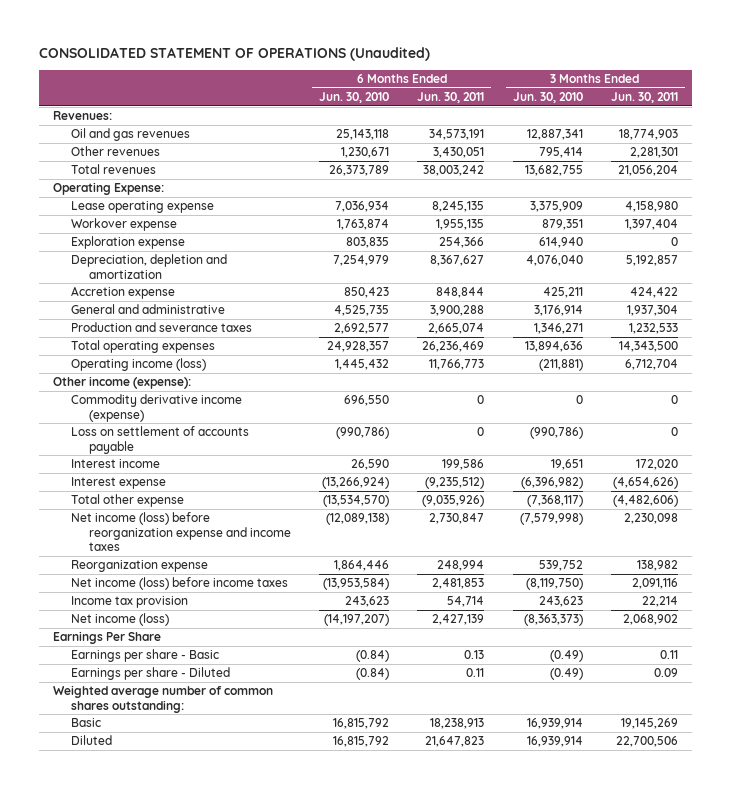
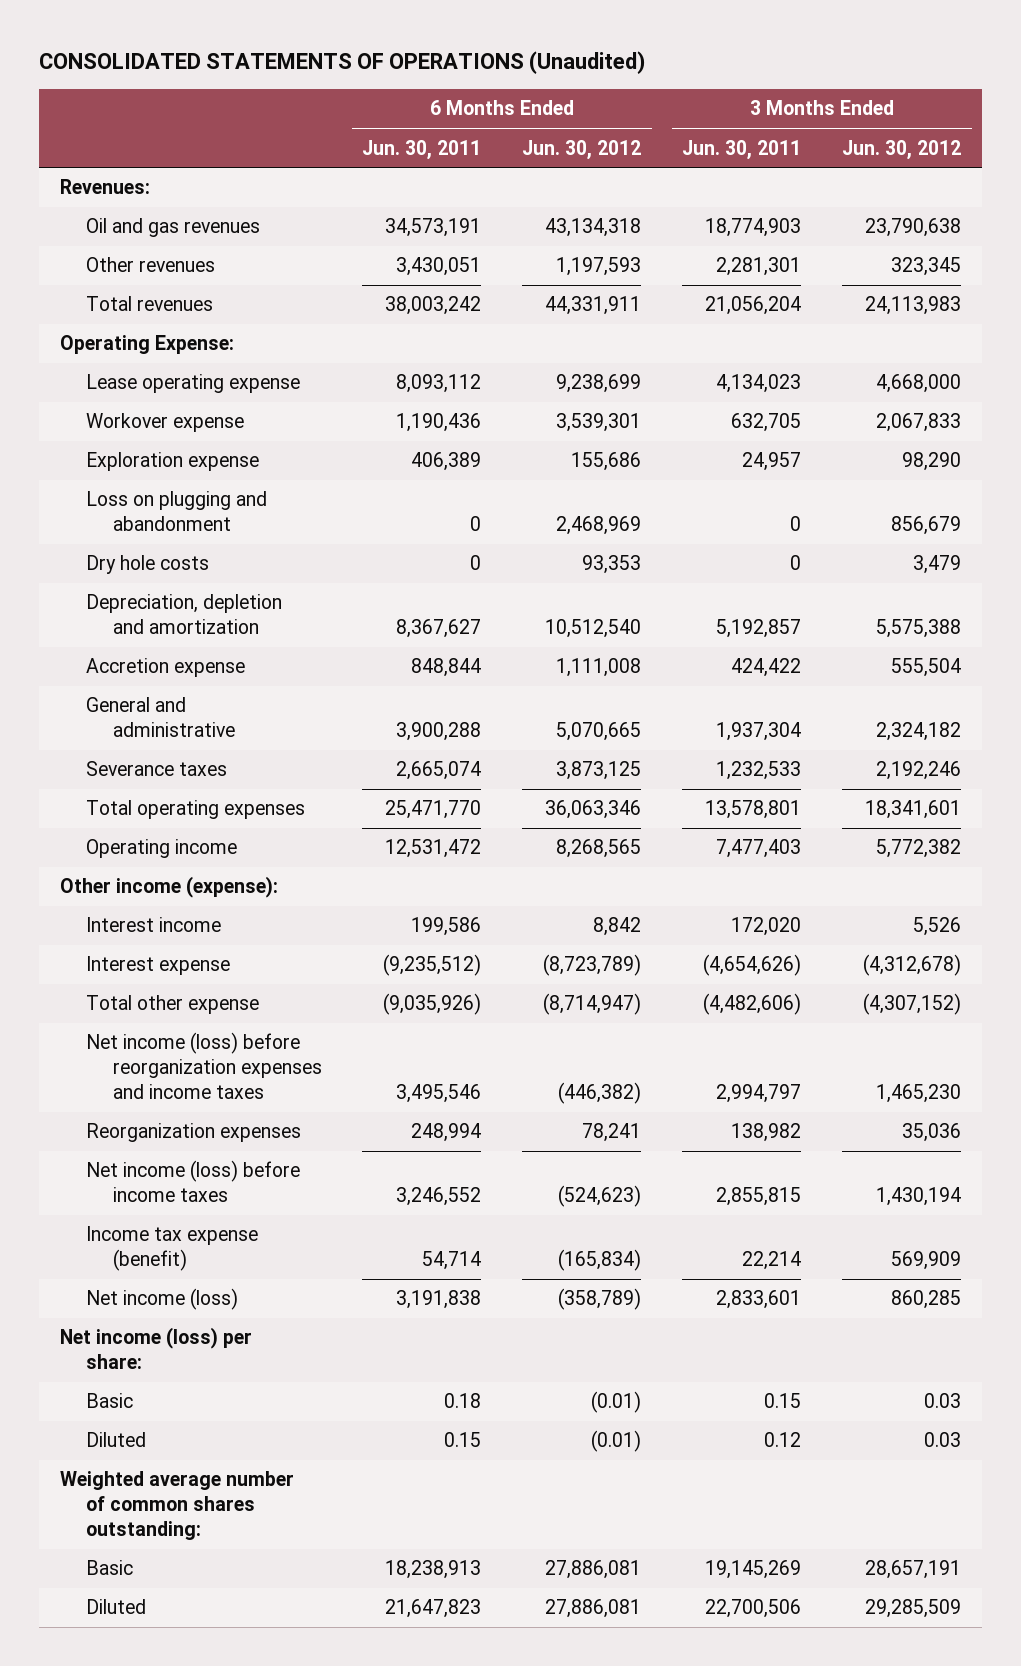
- CONSOLIDATED STATEMENT OF OPERATIONS (Unaudited)
+ CONSOLIDATED STATEMENTS OF OPERATIONS (Unaudited)
- | 6 Months Ended Jun. 30, 2010 | 6 Months Ended Jun. 30, 2011 | 3 Months Ended Jun. 30, 2010 | 3 Months Ended Jun. 30, 2011
+ | 6 Months Ended Jun. 30, 2011 | 6 Months Ended Jun. 30, 2012 | 3 Months Ended Jun. 30, 2011 | 3 Months Ended Jun. 30, 2012
- Lease operating expense | 7,036,934 | 8,245,135 | 3,375,909 | 4,158,980
- Workover expense | 1,763,874 | 1,955,135 | 879,351 | 1,397,404
- Exploration expense | 803,835 | 254,366 | 614,940 | 0
+ Lease operating expense | 8,093,112 | 9,238,699 | 4,134,023 | 4,668,000
+ Workover expense | 1,190,436 | 3,539,301 | 632,705 | 2,067,833
+ Exploration expense | 406,389 | 155,686 | 24,957 | 98,290
+ Loss on plugging and abandonment | 0 | 2,468,969 | 0 | 856,679
+ Dry hole costs | 0 | 93,353 | 0 | 3,479
- Production and severance taxes | 2,692,577 | 2,665,074 | 1,346,271 | 1,232,533
- Total operating expenses | 24,928,357 | 26,236,469 | 13,894,636 | 14,343,500
- Operating income (loss) | 1,445,432 | 11,766,773 | (211,881) | 6,712,704
+ Severance taxes | 2,665,074 | 3,873,125 | 1,232,533 | 2,192,246
+ Total operating expenses | 25,471,770 | 36,063,346 | 13,578,801 | 18,341,601
+ Operating income | 12,531,472 | 8,268,565 | 7,477,403 | 5,772,382
- Commodity derivative income (expense) | 696,550 | 0 | 0 | 0
- Loss on settlement of accounts payable | (990,786) | 0 | (990,786) | 0
- Net income (loss) before reorganization expense and income taxes | (12,089,138) | 2,730,847 | (7,579,998) | 2,230,098
- Reorganization expense | 1,864,446 | 248,994 | 539,752 | 138,982
- Net income (loss) before income taxes | (13,953,584) | 2,481,853 | (8,119,750) | 2,091,116
- Income tax provision | 243,623 | 54,714 | 243,623 | 22,214
- Net income (loss) | (14,197,207) | 2,427,139 | (8,363,373) | 2,068,902
- Earnings Per Share
- Earnings per share - Basic | (0.84) | 0.13 | (0.49) | 0.11
- Earnings per share - Diluted | (0.84) | 0.11 | (0.49) | 0.09
+ Net income (loss) before reorganization expenses and income taxes | 3,495,546 | (446,382) | 2,994,797 | 1,465,230
+ Reorganization expenses | 248,994 | 78,241 | 138,982 | 35,036
+ Net income (loss) before income taxes | 3,246,552 | (524,623) | 2,855,815 | 1,430,194
+ Income tax expense (benefit) | 54,714 | (165,834) | 22,214 | 569,909
+ Net income (loss) | 3,191,838 | (358,789) | 2,833,601 | 860,285
+ Net income (loss) per share:
+ Basic | 0.18 | (0.01) | 0.15 | 0.03
+ Diluted | 0.15 | (0.01) | 0.12 | 0.03

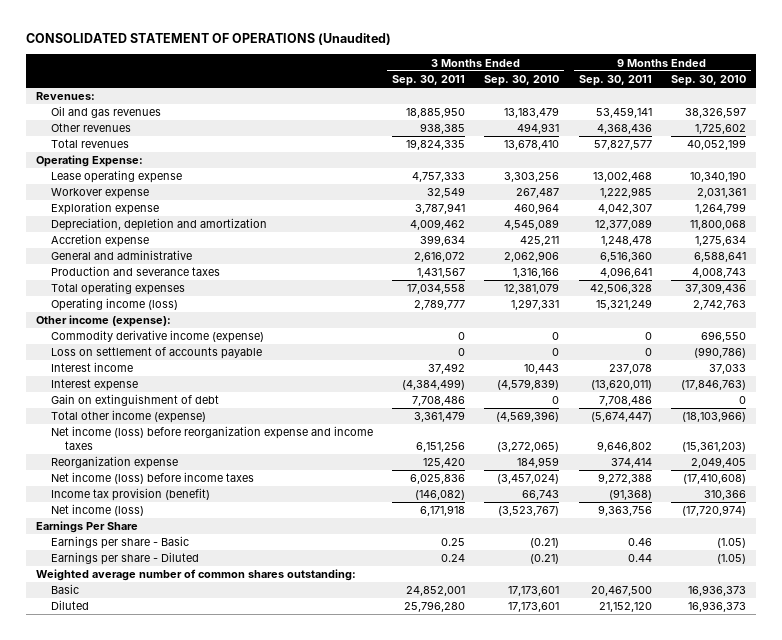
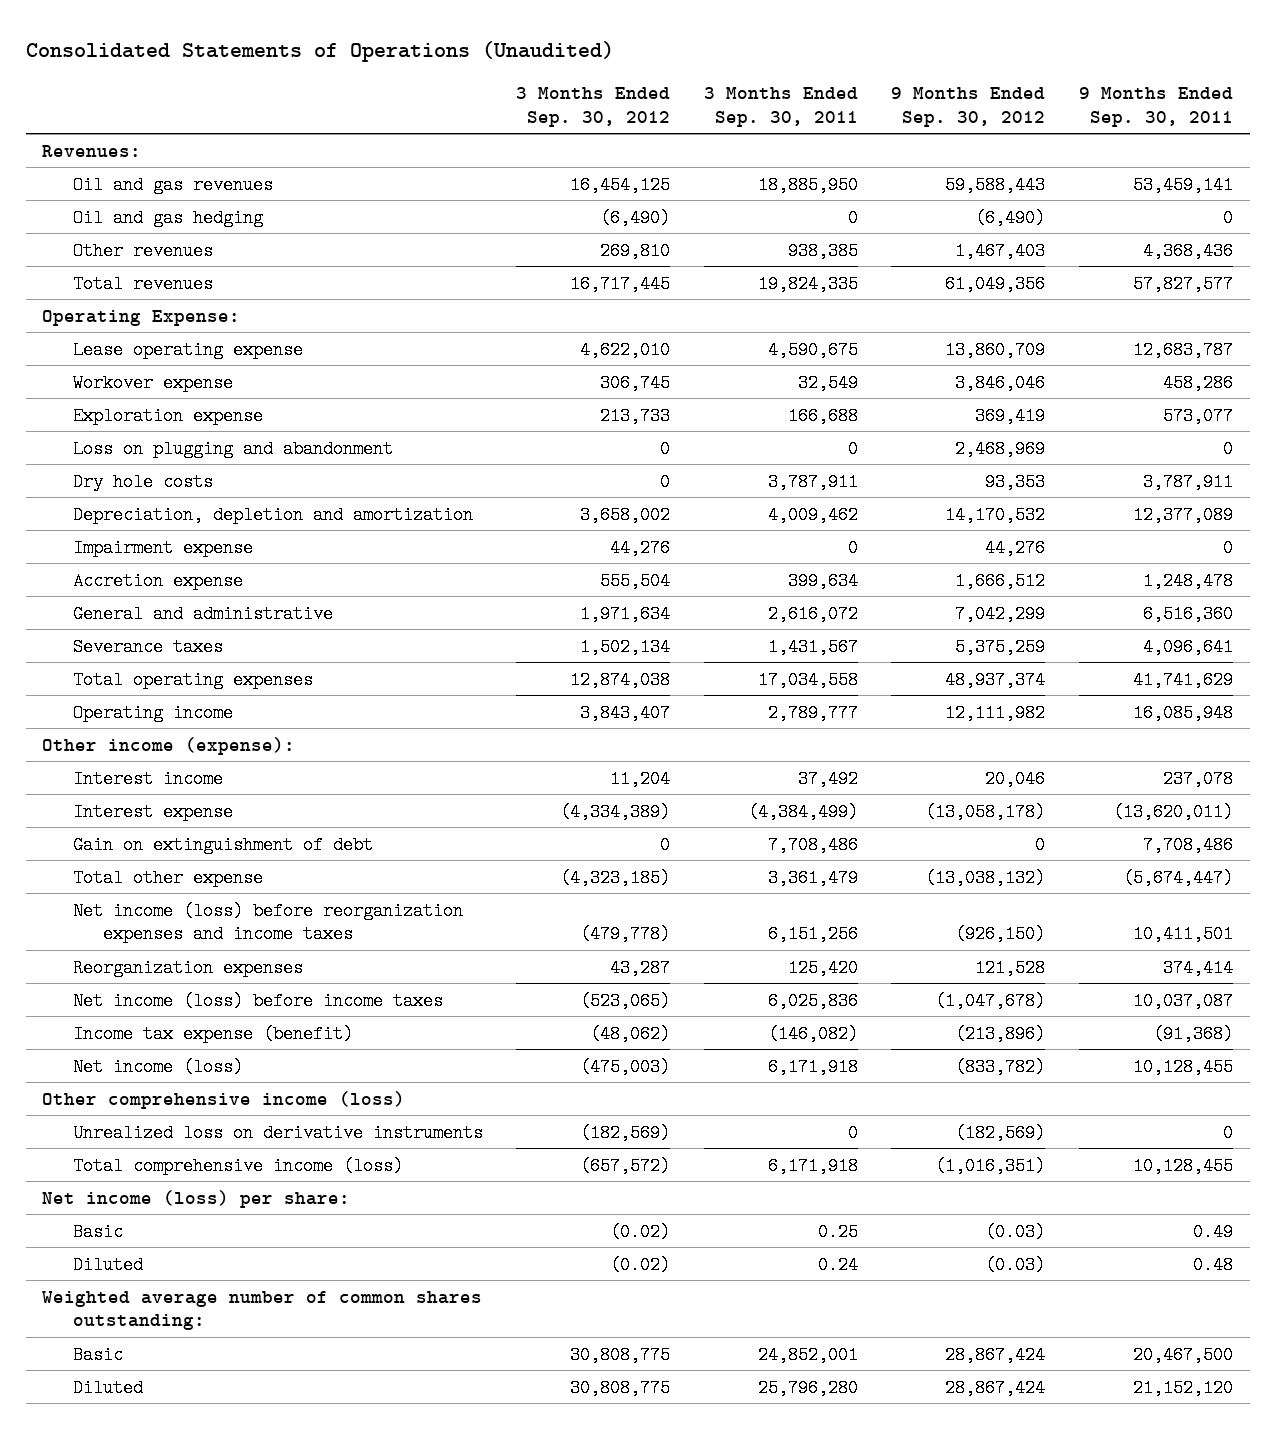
- CONSOLIDATED STATEMENT OF OPERATIONS (Unaudited)
+ Consolidated Statements of Operations (Unaudited)
- | 3 Months Ended Sep. 30, 2011 | 3 Months Ended Sep. 30, 2010 | 9 Months Ended Sep. 30, 2011 | 9 Months Ended Sep. 30, 2010
+ | 3 Months Ended Sep. 30, 2012 | 3 Months Ended Sep. 30, 2011 | 9 Months Ended Sep. 30, 2012 | 9 Months Ended Sep. 30, 2011
+ Oil and gas hedging | (6,490) | 0 | (6,490) | 0
- Lease operating expense | 4,757,333 | 3,303,256 | 13,002,468 | 10,340,190
- Workover expense | 32,549 | 267,487 | 1,222,985 | 2,031,361
- Exploration expense | 3,787,941 | 460,964 | 4,042,307 | 1,264,799
+ Lease operating expense | 4,622,010 | 4,590,675 | 13,860,709 | 12,683,787
+ Workover expense | 306,745 | 32,549 | 3,846,046 | 458,286
+ Exploration expense | 213,733 | 166,688 | 369,419 | 573,077
+ Loss on plugging and abandonment | 0 | 0 | 2,468,969 | 0
+ Dry hole costs | 0 | 3,787,911 | 93,353 | 3,787,911
+ Impairment expense | 44,276 | 0 | 44,276 | 0
- Production and severance taxes | 1,431,567 | 1,316,166 | 4,096,641 | 4,008,743
- Total operating expenses | 17,034,558 | 12,381,079 | 42,506,328 | 37,309,436
- Operating income (loss) | 2,789,777 | 1,297,331 | 15,321,249 | 2,742,763
+ Severance taxes | 1,502,134 | 1,431,567 | 5,375,259 | 4,096,641
+ Total operating expenses | 12,874,038 | 17,034,558 | 48,937,374 | 41,741,629
+ Operating income | 3,843,407 | 2,789,777 | 12,111,982 | 16,085,948
- Commodity derivative income (expense) | 0 | 0 | 0 | 696,550
- Loss on settlement of accounts payable | 0 | 0 | 0 | (990,786)
- Total other income (expense) | 3,361,479 | (4,569,396) | (5,674,447) | (18,103,966)
- Net income (loss) before reorganization expense and income taxes | 6,151,256 | (3,272,065) | 9,646,802 | (15,361,203)
- Reorganization expense | 125,420 | 184,959 | 374,414 | 2,049,405
- Net income (loss) before income taxes | 6,025,836 | (3,457,024) | 9,272,388 | (17,410,608)
- Income tax provision (benefit) | (146,082) | 66,743 | (91,368) | 310,366
- Net income (loss) | 6,171,918 | (3,523,767) | 9,363,756 | (17,720,974)
- Earnings Per Share
- Earnings per share - Basic | 0.25 | (0.21) | 0.46 | (1.05)
- Earnings per share - Diluted | 0.24 | (0.21) | 0.44 | (1.05)
+ Total other expense | (4,323,185) | 3,361,479 | (13,038,132) | (5,674,447)
+ Net income (loss) before reorganization expenses and income taxes | (479,778) | 6,151,256 | (926,150) | 10,411,501
+ Reorganization expenses | 43,287 | 125,420 | 121,528 | 374,414
+ Net income (loss) before income taxes | (523,065) | 6,025,836 | (1,047,678) | 10,037,087
+ Income tax expense (benefit) | (48,062) | (146,082) | (213,896) | (91,368)
+ Net income (loss) | (475,003) | 6,171,918 | (833,782) | 10,128,455
+ Other comprehensive income (loss)
+ Unrealized loss on derivative instruments | (182,569) | 0 | (182,569) | 0
+ Total comprehensive income (loss) | (657,572) | 6,171,918 | (1,016,351) | 10,128,455
+ Net income (loss) per share:
+ Basic | (0.02) | 0.25 | (0.03) | 0.49
+ Diluted | (0.02) | 0.24 | (0.03) | 0.48

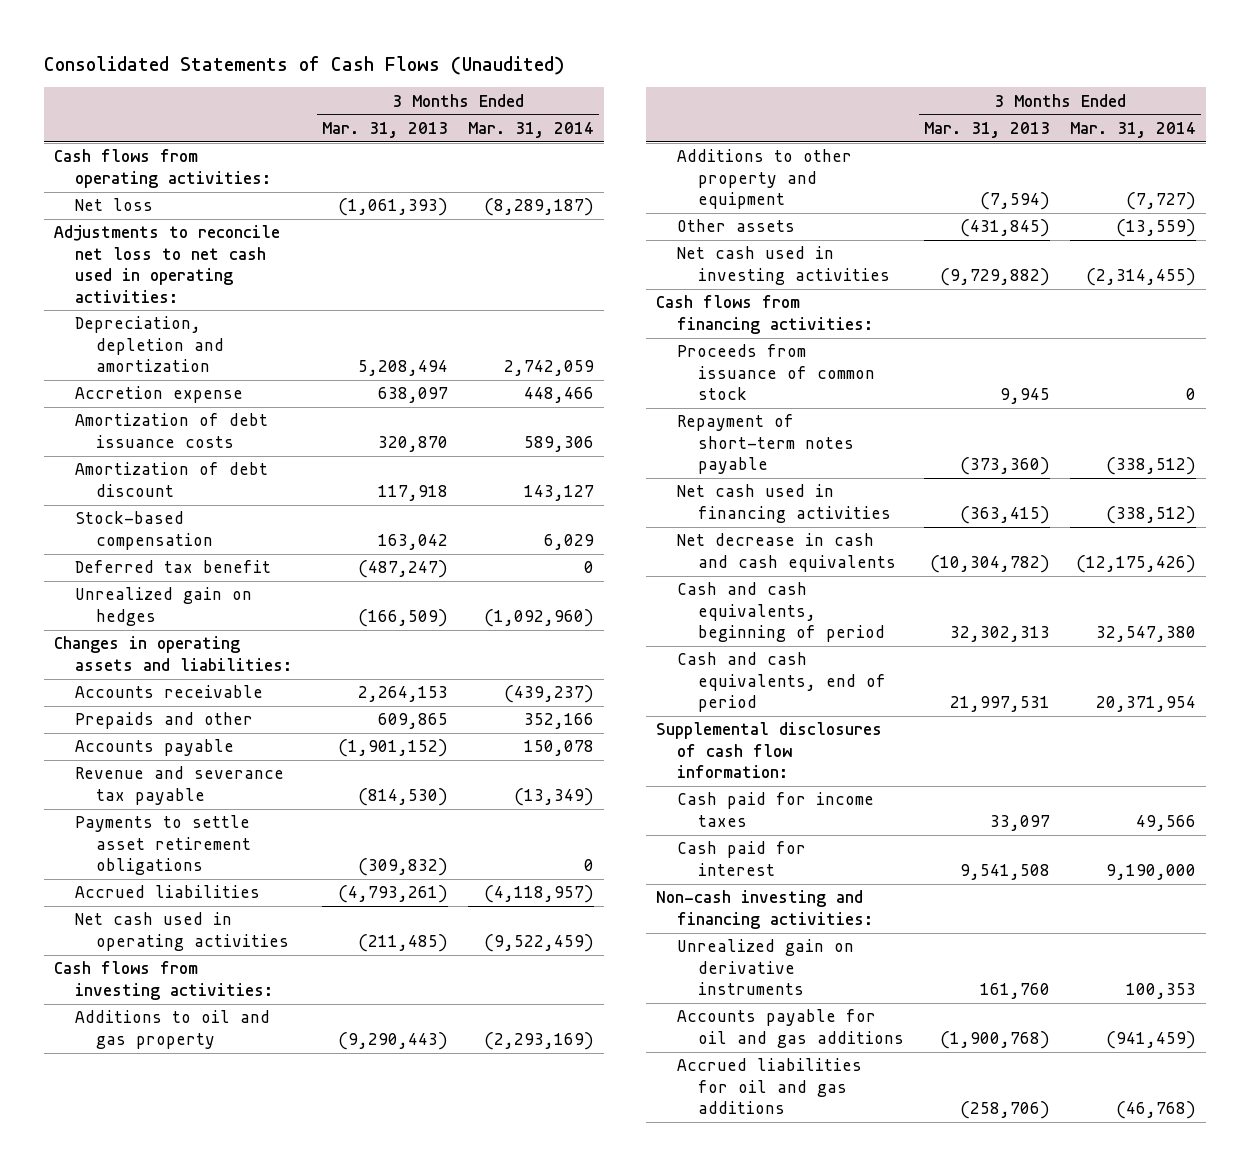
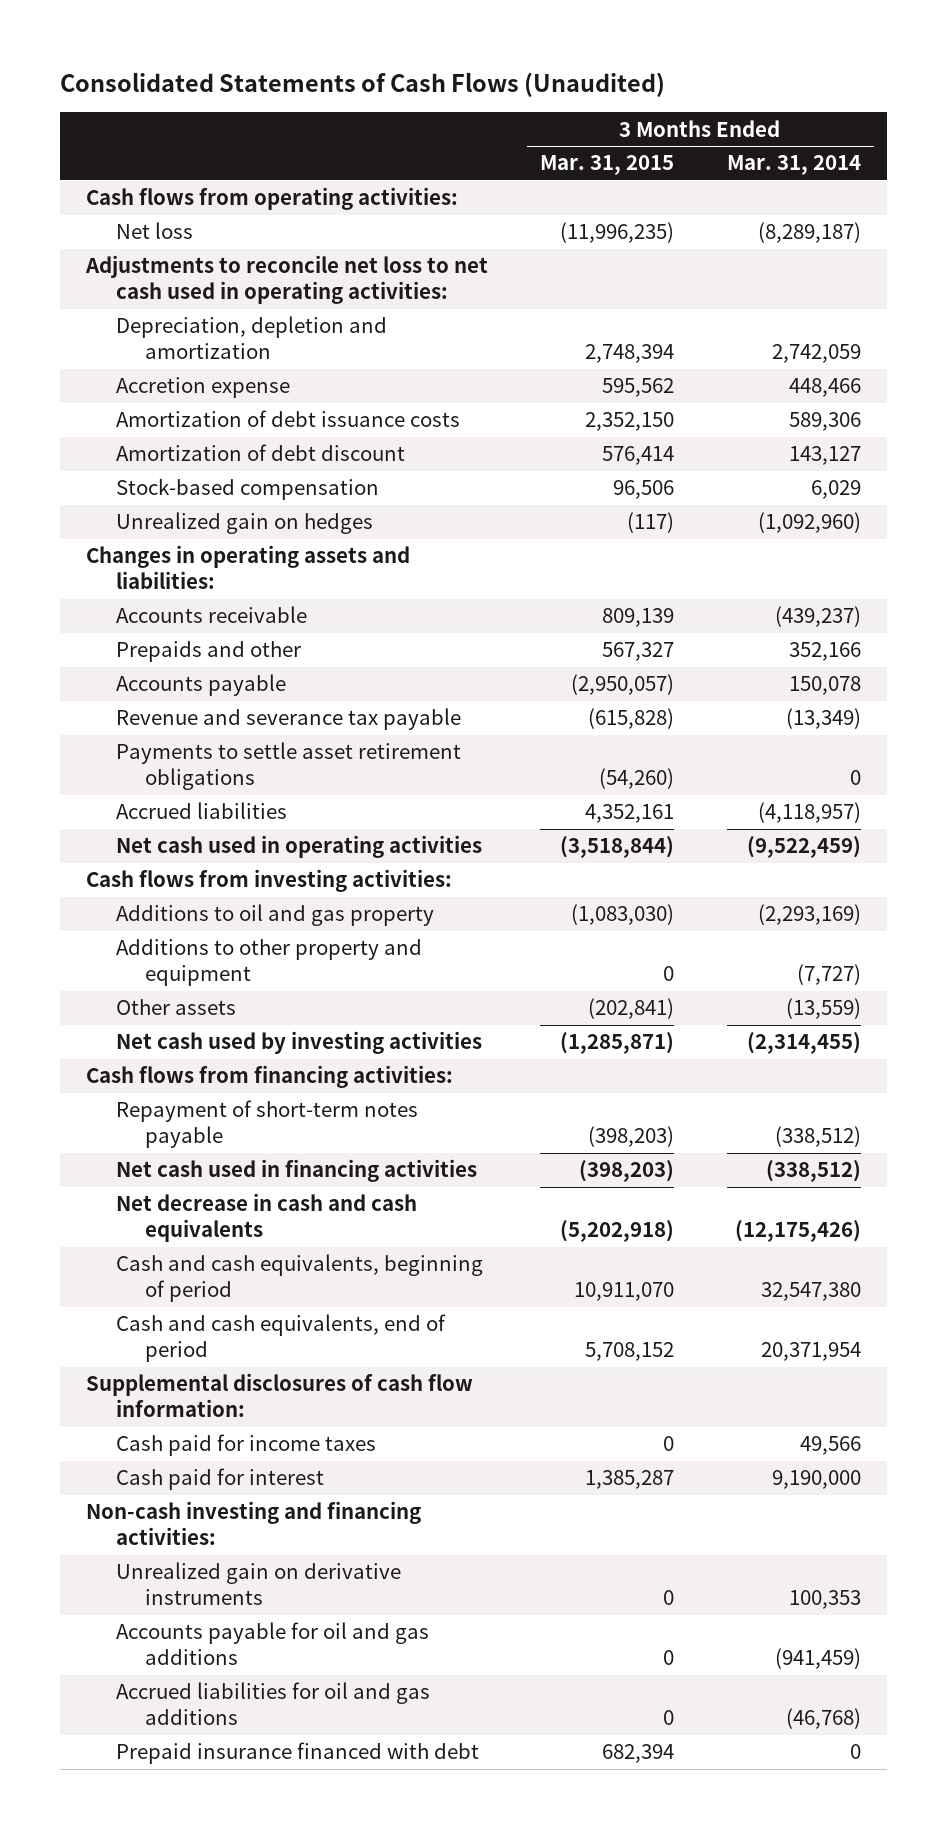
- | 3 Months Ended Mar. 31, 2013 | 3 Months Ended Mar. 31, 2014
+ | 3 Months Ended Mar. 31, 2015 | 3 Months Ended Mar. 31, 2014
- Deferred tax benefit | (487,247) | 0
- Net cash used in investing activities | (9,729,882) | (2,314,455)
+ Net cash used by investing activities | (1,285,871) | (2,314,455)
- Proceeds from issuance of common stock | 9,945 | 0
+ Prepaid insurance financed with debt | 682,394 | 0

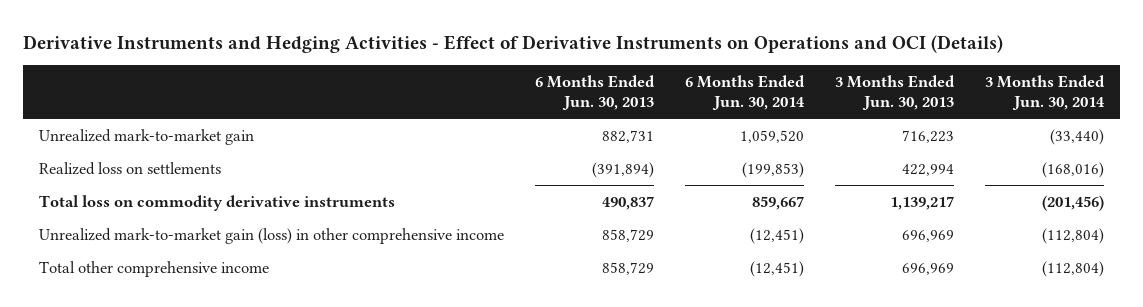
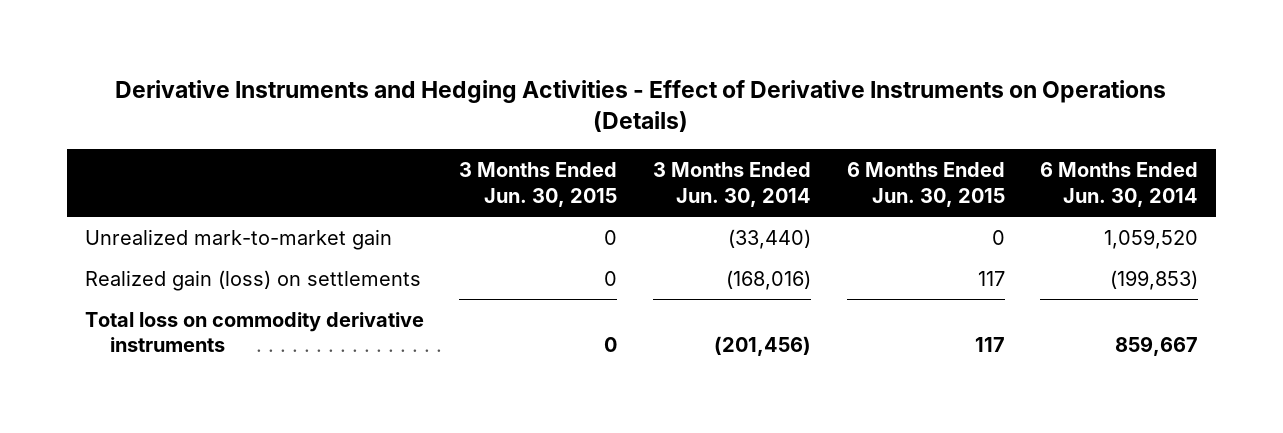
- Derivative Instruments and Hedging Activities - Effect of Derivative Instruments on Operations and OCI (Details)
+ Derivative Instruments and Hedging Activities - Effect of Derivative Instruments on Operations (Details)
- | 6 Months Ended Jun. 30, 2013 | 6 Months Ended Jun. 30, 2014 | 3 Months Ended Jun. 30, 2013 | 3 Months Ended Jun. 30, 2014
+ | 3 Months Ended Jun. 30, 2015 | 3 Months Ended Jun. 30, 2014 | 6 Months Ended Jun. 30, 2015 | 6 Months Ended Jun. 30, 2014
- Realized loss on settlements | (391,894) | (199,853) | 422,994 | (168,016)
+ Realized gain (loss) on settlements | 0 | (168,016) | 117 | (199,853)
- Unrealized mark-to-market gain (loss) in other comprehensive income | 858,729 | (12,451) | 696,969 | (112,804)
- Total other comprehensive income | 858,729 | (12,451) | 696,969 | (112,804)

